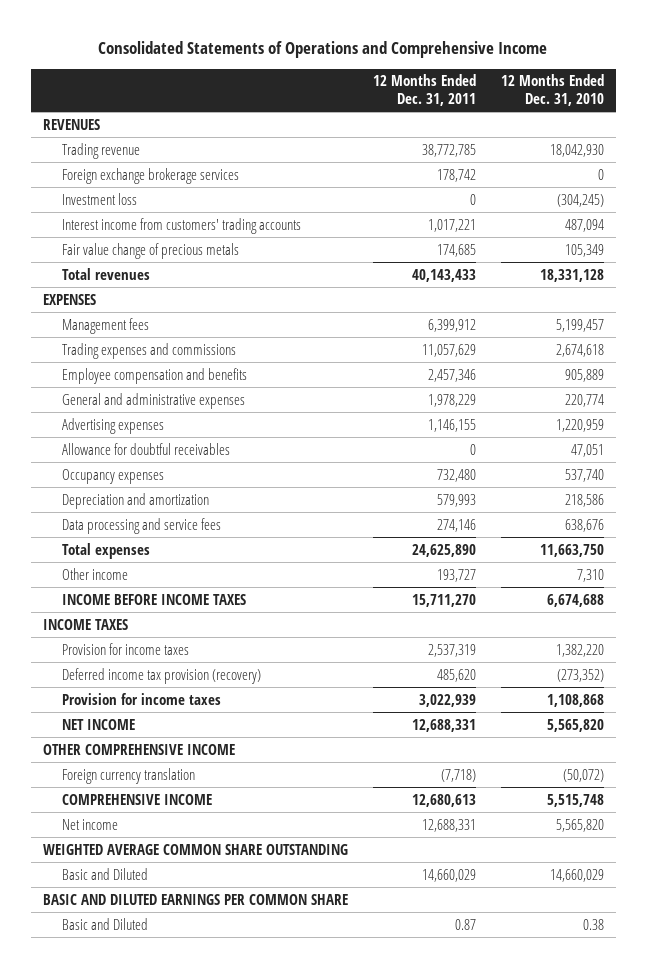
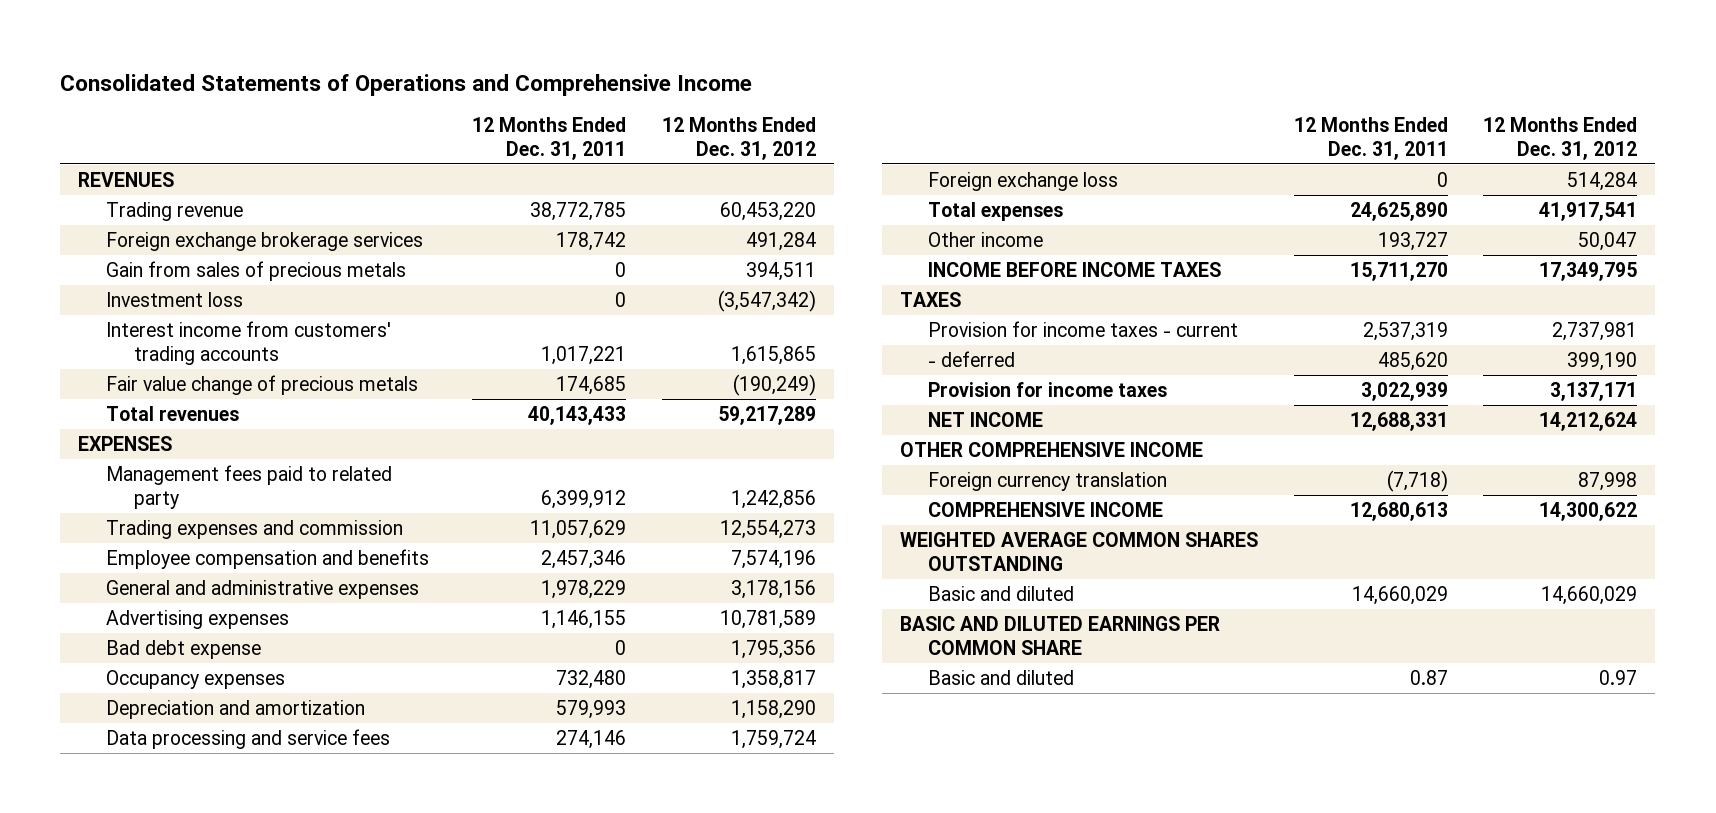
- | 12 Months Ended Dec. 31, 2011 | 12 Months Ended Dec. 31, 2010
+ | 12 Months Ended Dec. 31, 2011 | 12 Months Ended Dec. 31, 2012
+ Gain from sales of precious metals | 0 | 394,511
- Management fees | 6,399,912 | 5,199,457
- Trading expenses and commissions | 11,057,629 | 2,674,618
+ Management fees paid to related party | 6,399,912 | 1,242,856
+ Trading expenses and commission | 11,057,629 | 12,554,273
- Allowance for doubtful receivables | 0 | 47,051
+ Bad debt expense | 0 | 1,795,356
+ Foreign exchange loss | 0 | 514,284
- INCOME TAXES
- Provision for income taxes | 2,537,319 | 1,382,220
- Deferred income tax provision (recovery) | 485,620 | (273,352)
+ TAXES
+ Provision for income taxes - current | 2,537,319 | 2,737,981
+ - deferred | 485,620 | 399,190
- Net income | 12,688,331 | 5,565,820
- WEIGHTED AVERAGE COMMON SHARE OUTSTANDING
- Basic and Diluted | 14,660,029 | 14,660,029
+ WEIGHTED AVERAGE COMMON SHARES OUTSTANDING
+ Basic and diluted | 14,660,029 | 14,660,029
- Basic and Diluted | 0.87 | 0.38
+ Basic and diluted | 0.87 | 0.97

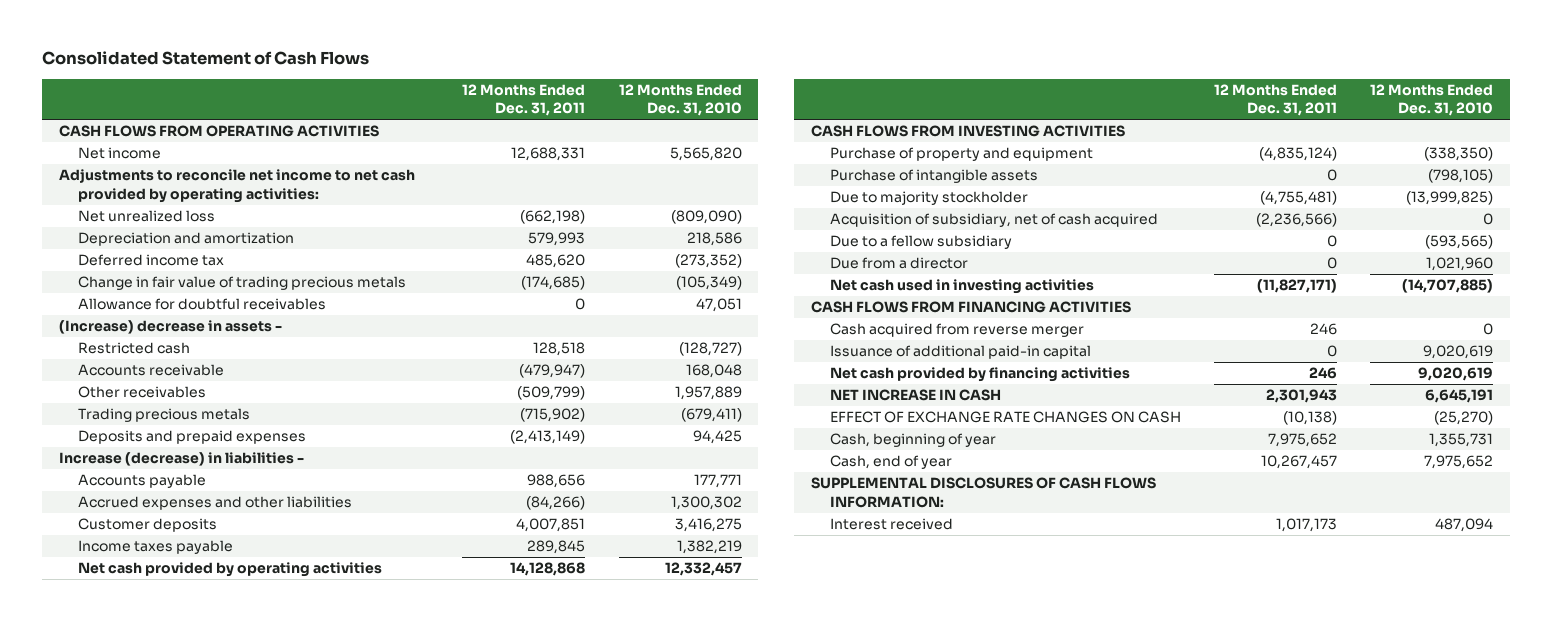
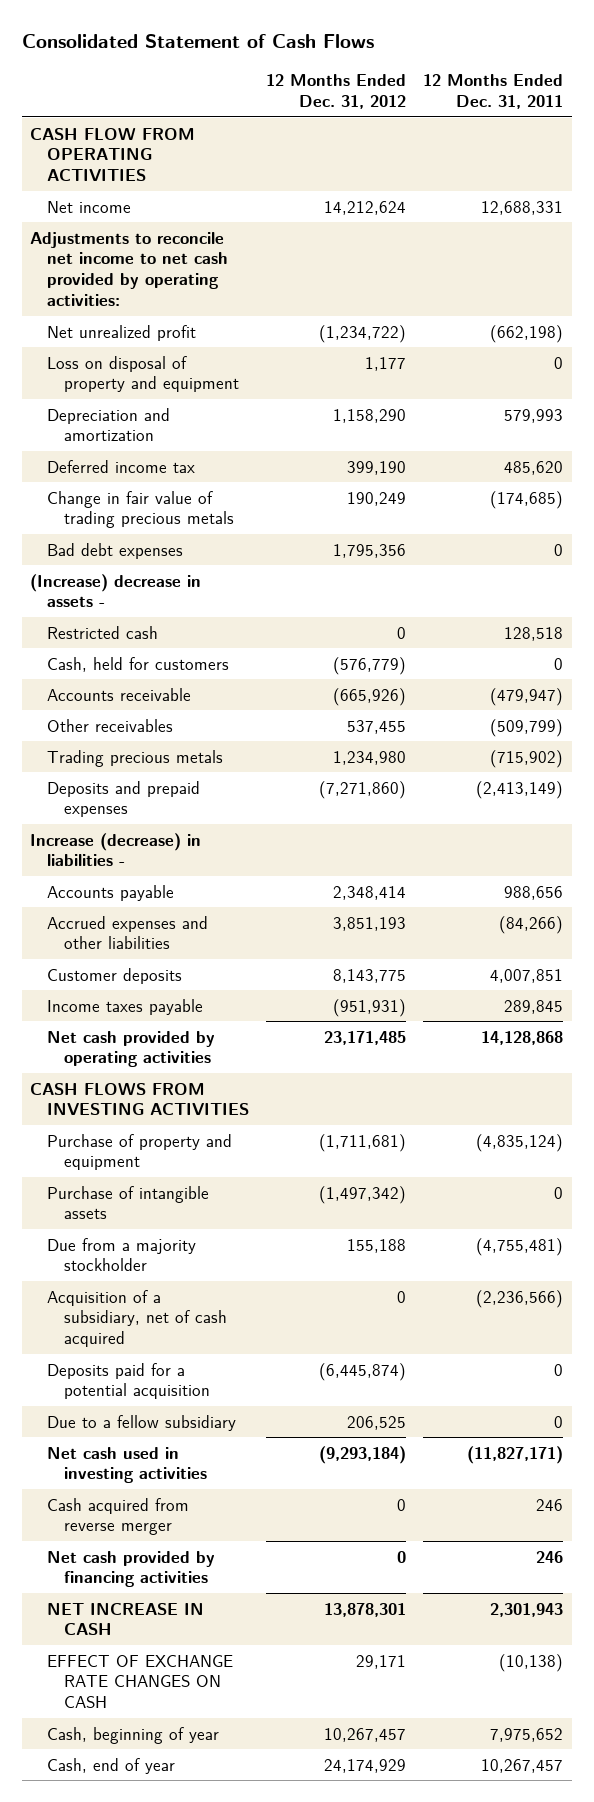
- | 12 Months Ended Dec. 31, 2011 | 12 Months Ended Dec. 31, 2010
+ | 12 Months Ended Dec. 31, 2012 | 12 Months Ended Dec. 31, 2011
- CASH FLOWS FROM OPERATING ACTIVITIES
+ CASH FLOW FROM OPERATING ACTIVITIES
- Net unrealized loss | (662,198) | (809,090)
+ Net unrealized profit | (1,234,722) | (662,198)
+ Loss on disposal of property and equipment | 1,177 | 0
- Allowance for doubtful receivables | 0 | 47,051
+ Bad debt expenses | 1,795,356 | 0
+ Cash, held for customers | (576,779) | 0
- Due to majority stockholder | (4,755,481) | (13,999,825)
- Acquisition of subsidiary, net of cash acquired | (2,236,566) | 0
+ Due from a majority stockholder | 155,188 | (4,755,481)
+ Acquisition of a subsidiary, net of cash acquired | 0 | (2,236,566)
+ Deposits paid for a potential acquisition | (6,445,874) | 0
- Due from a director | 0 | 1,021,960
- CASH FLOWS FROM FINANCING ACTIVITIES
- Issuance of additional paid-in capital | 0 | 9,020,619
- SUPPLEMENTAL DISCLOSURES OF CASH FLOWS INFORMATION:
- Interest received | 1,017,173 | 487,094

